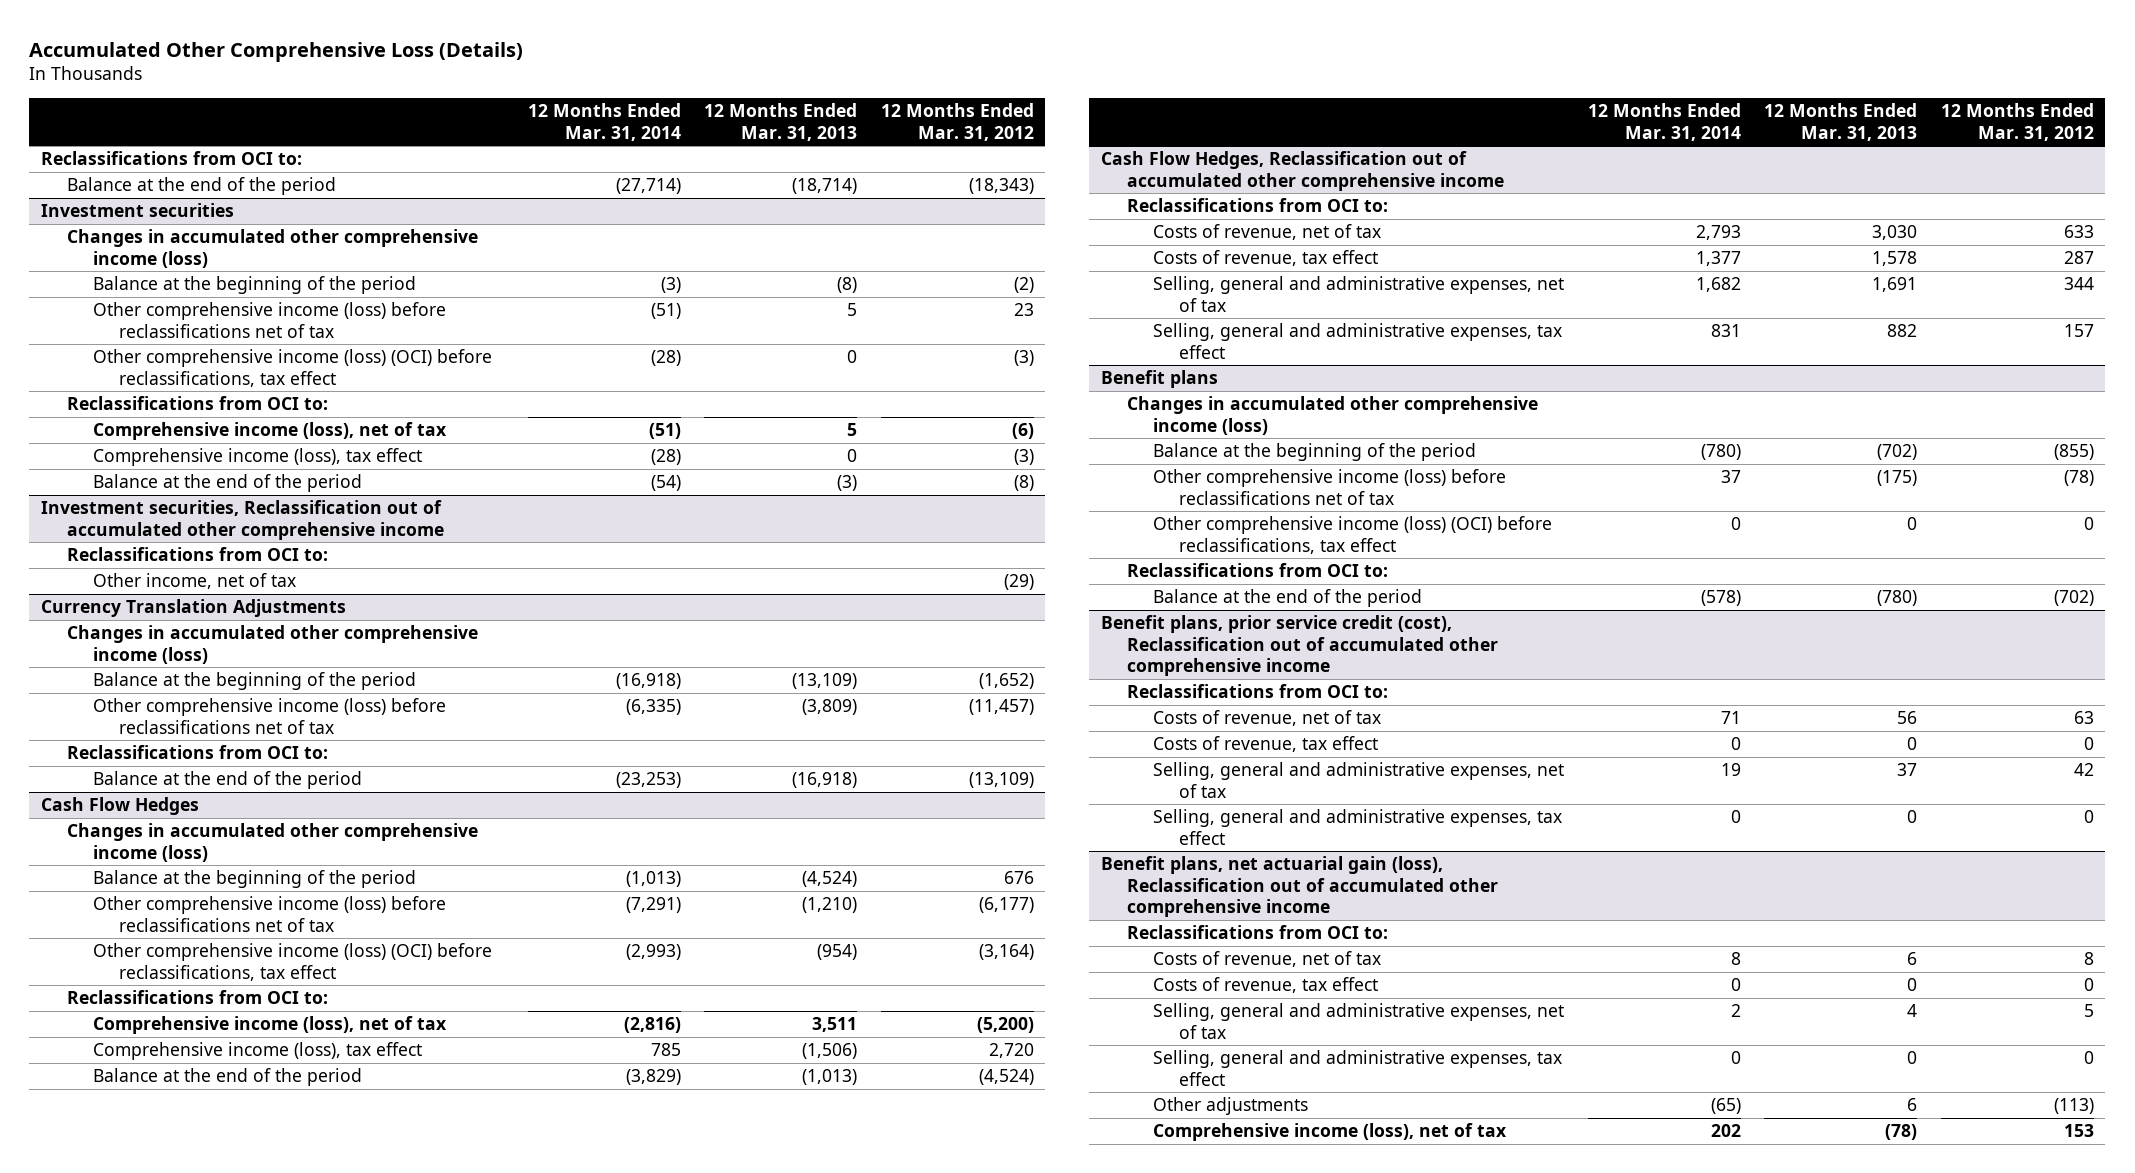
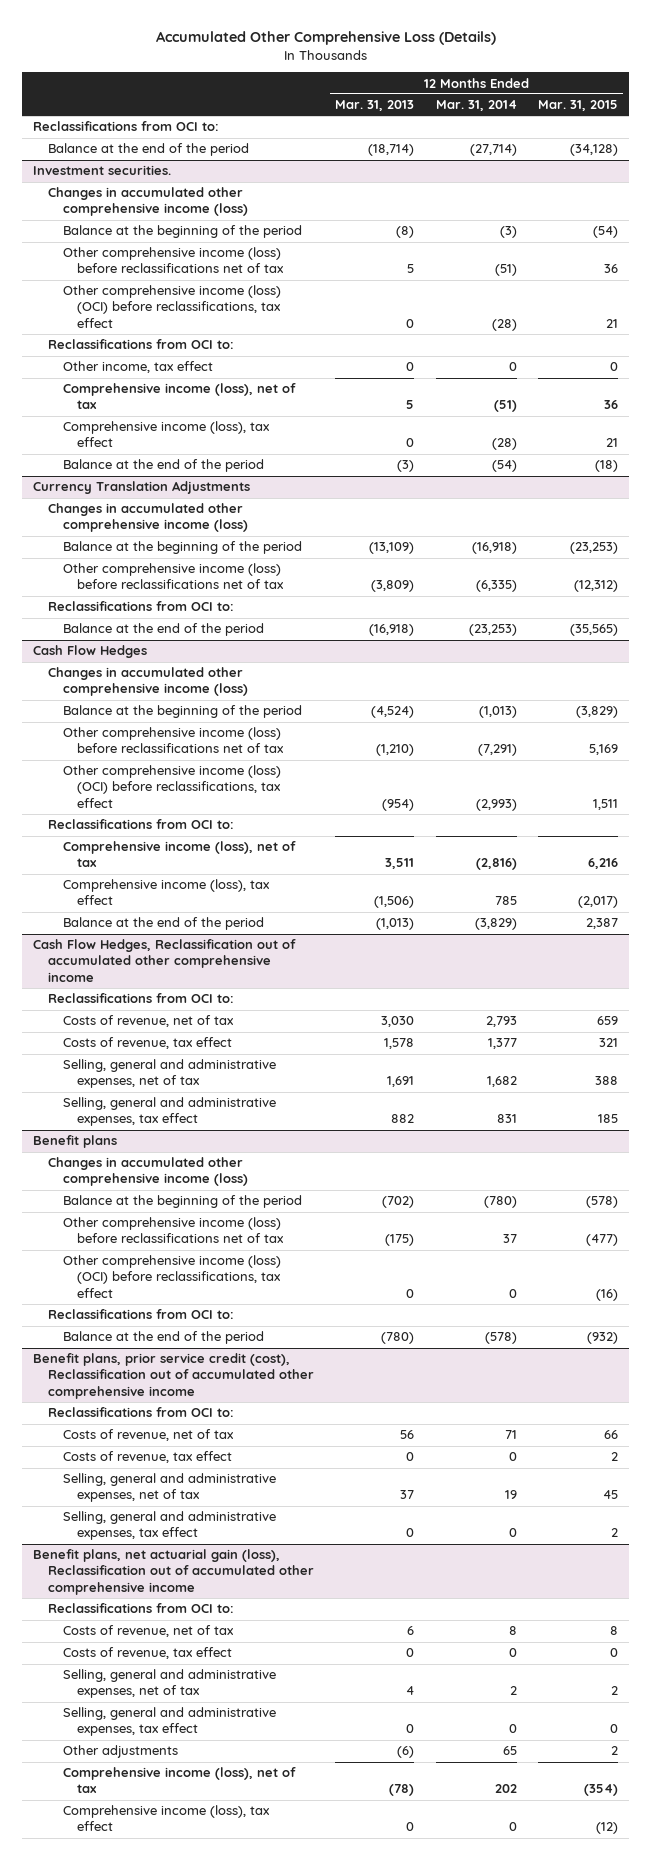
- | 12 Months Ended Mar. 31, 2014 | 12 Months Ended Mar. 31, 2013 | 12 Months Ended Mar. 31, 2012
+ | 12 Months Ended Mar. 31, 2013 | 12 Months Ended Mar. 31, 2014 | 12 Months Ended Mar. 31, 2015
- Investment securities
+ Investment securities.
+ Other income, tax effect | 0 | 0 | 0
- Investment securities, Reclassification out of accumulated other comprehensive income
- Reclassifications from OCI to:
- Other income, net of tax | | | (29)
@ Benefit plans, net actuarial gain (loss), Reclassification out of accumulated other comprehensive income
- Other adjustments | (65) | 6 | (113)
+ Other adjustments | (6) | 65 | 2
+ Comprehensive income (loss), tax effect | 0 | 0 | (12)

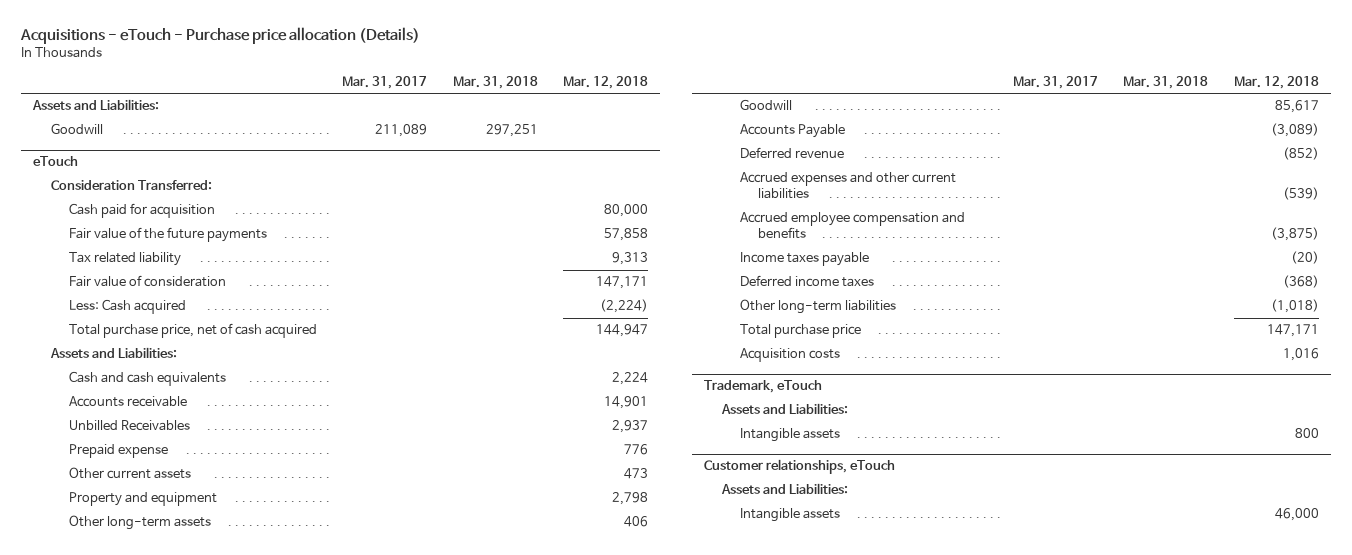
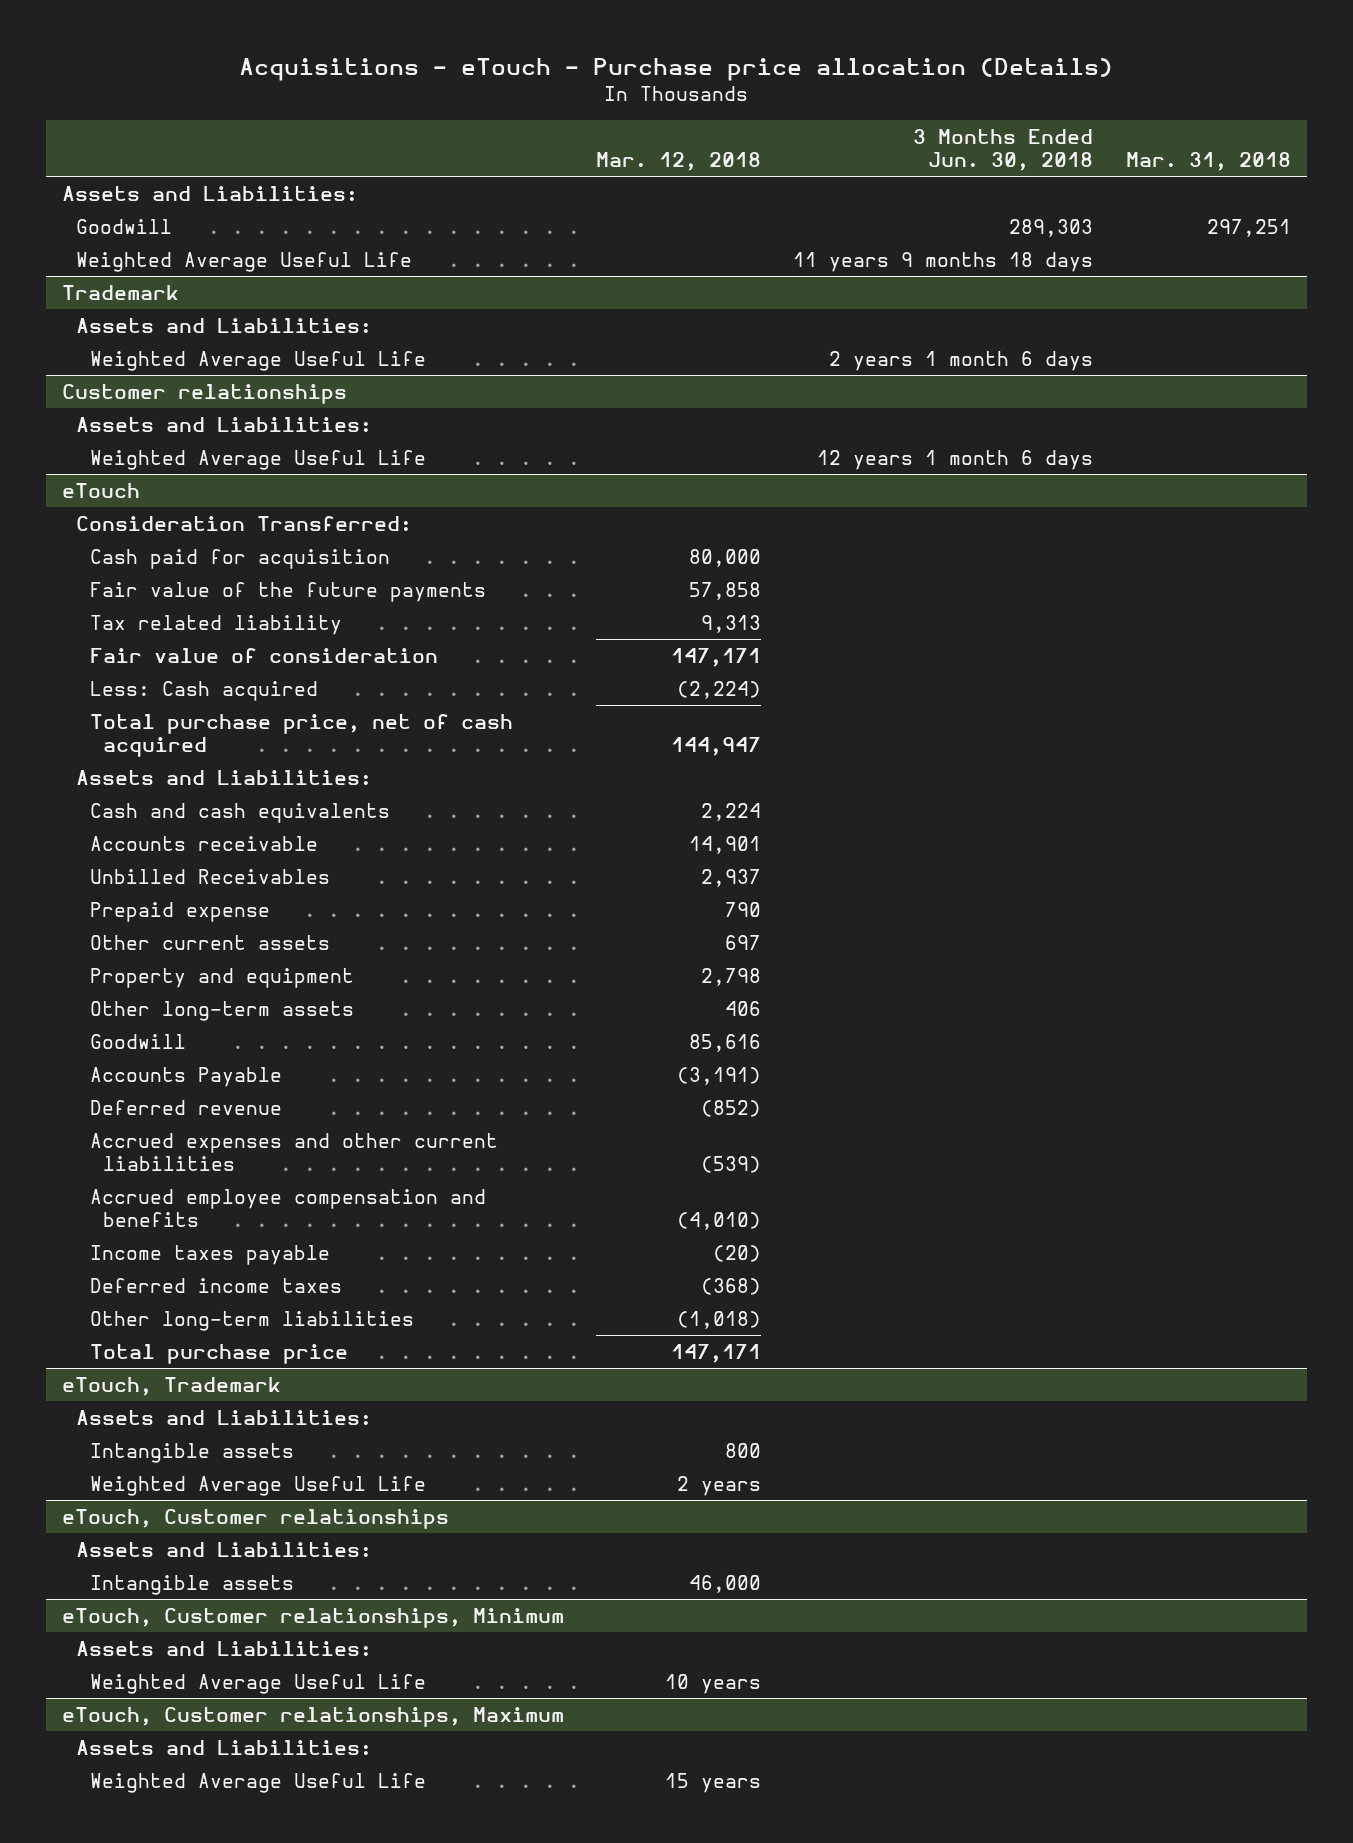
- | Mar. 31, 2017 | Mar. 31, 2018 | Mar. 12, 2018
+ | Mar. 12, 2018 | 3 Months Ended Jun. 30, 2018 | Mar. 31, 2018
+ Weighted Average Useful Life | | 11 years 9 months 18 days |
+ Trademark
+ Assets and Liabilities:
+ Weighted Average Useful Life | | 2 years 1 month 6 days |
+ Customer relationships
+ Assets and Liabilities:
+ Weighted Average Useful Life | | 12 years 1 month 6 days |
@ eTouch
- Prepaid expense | | | 776
- Other current assets | | | 473
+ Prepaid expense | 790 | |
+ Other current assets | 697 | |
- Goodwill | | | 85,617
- Accounts Payable | | | (3,089)
+ Goodwill | 85,616 | |
+ Accounts Payable | (3,191) | |
- Accrued employee compensation and benefits | | | (3,875)
+ Accrued employee compensation and benefits | (4,010) | |
- Acquisition costs | | | 1,016
- Trademark, eTouch
+ eTouch, Trademark
- Customer relationships, eTouch
+ Weighted Average Useful Life | 2 years | |
+ eTouch, Customer relationships
+ eTouch, Customer relationships, Minimum
+ Assets and Liabilities:
+ Weighted Average Useful Life | 10 years | |
+ eTouch, Customer relationships, Maximum
+ Assets and Liabilities:
+ Weighted Average Useful Life | 15 years | |

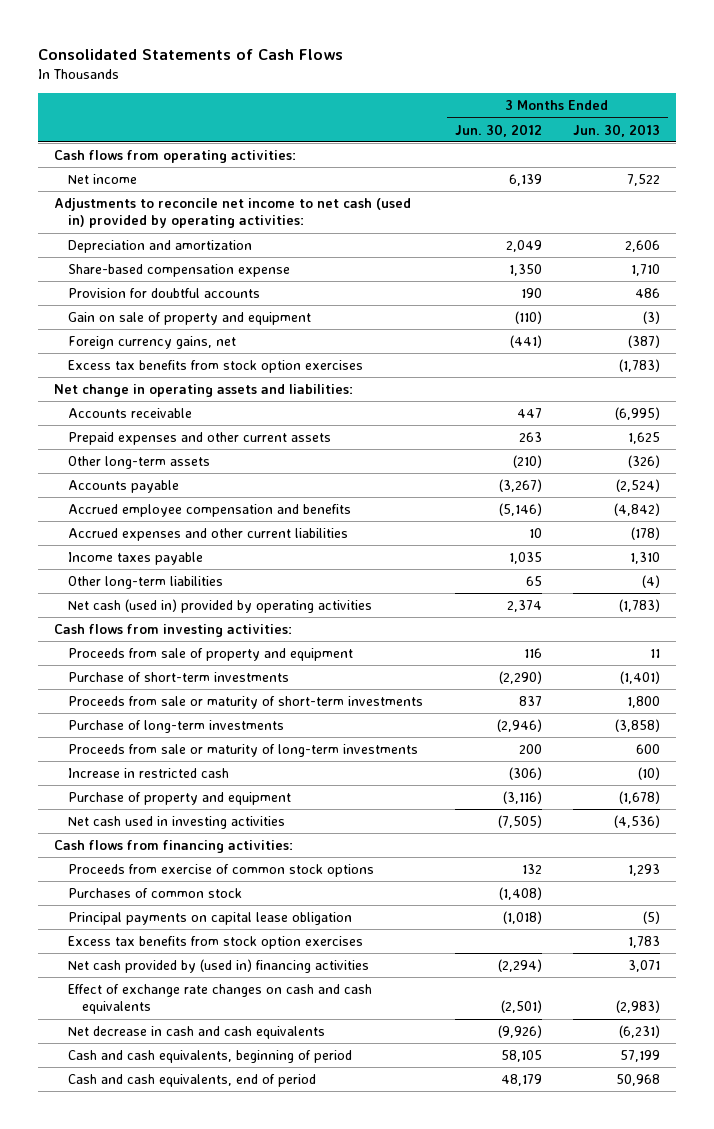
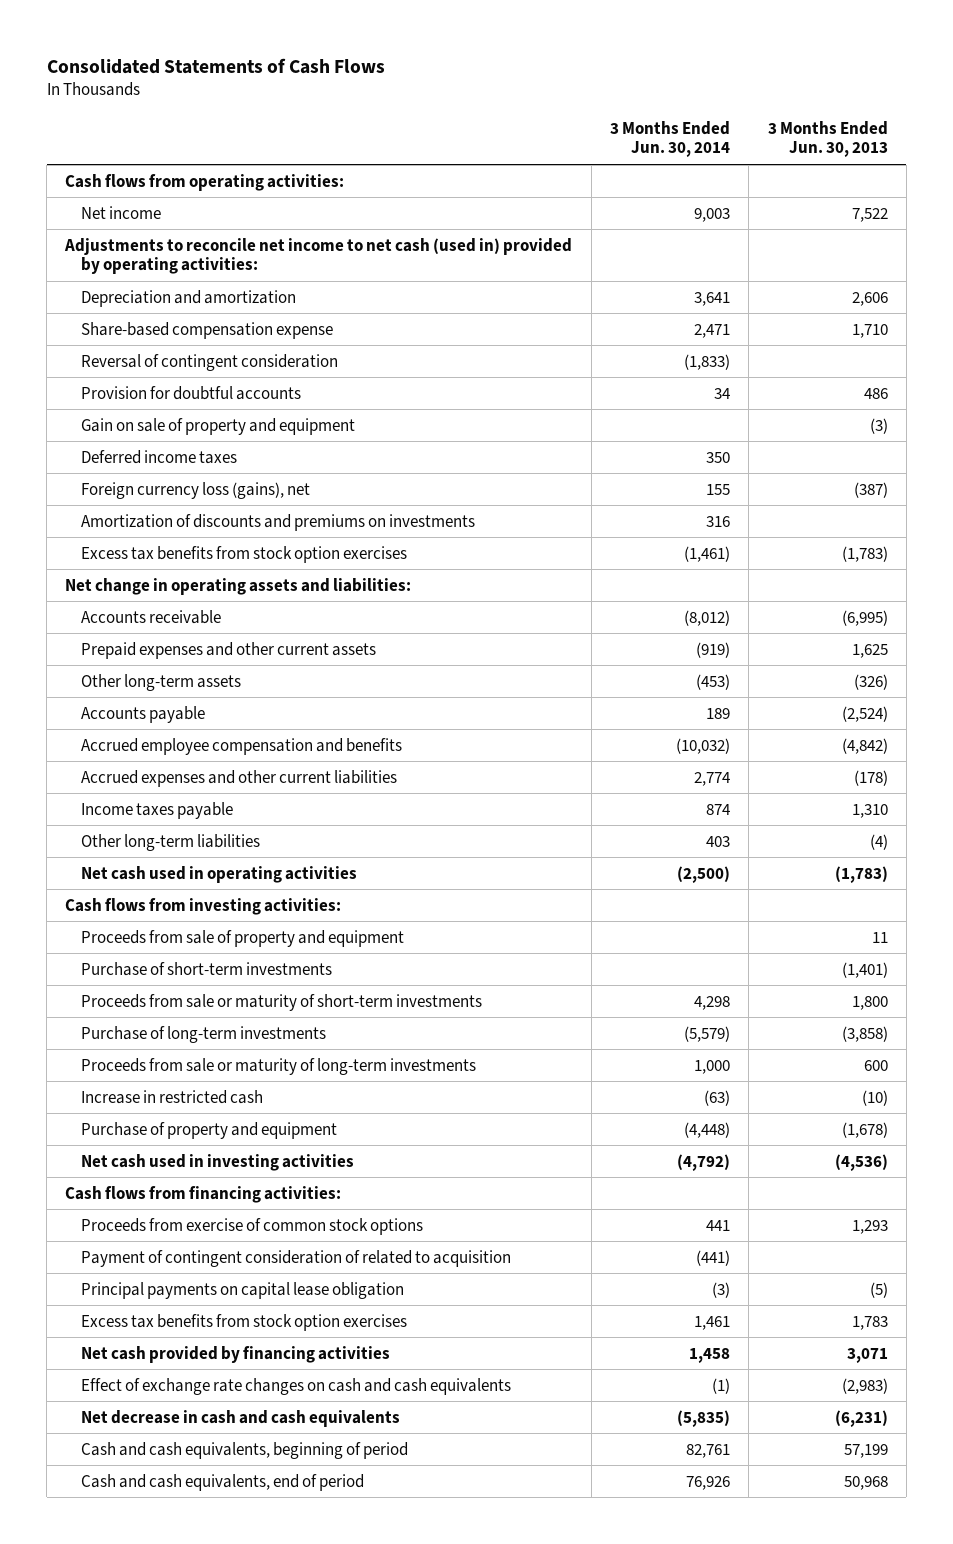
- | 3 Months Ended Jun. 30, 2012 | 3 Months Ended Jun. 30, 2013
+ | 3 Months Ended Jun. 30, 2014 | 3 Months Ended Jun. 30, 2013
+ Reversal of contingent consideration | (1,833) |
- Foreign currency gains, net | (441) | (387)
+ Deferred income taxes | 350 |
+ Foreign currency loss (gains), net | 155 | (387)
+ Amortization of discounts and premiums on investments | 316 |
- Net cash (used in) provided by operating activities | 2,374 | (1,783)
+ Net cash used in operating activities | (2,500) | (1,783)
- Purchases of common stock | (1,408) |
+ Payment of contingent consideration of related to acquisition | (441) |
- Net cash provided by (used in) financing activities | (2,294) | 3,071
+ Net cash provided by financing activities | 1,458 | 3,071

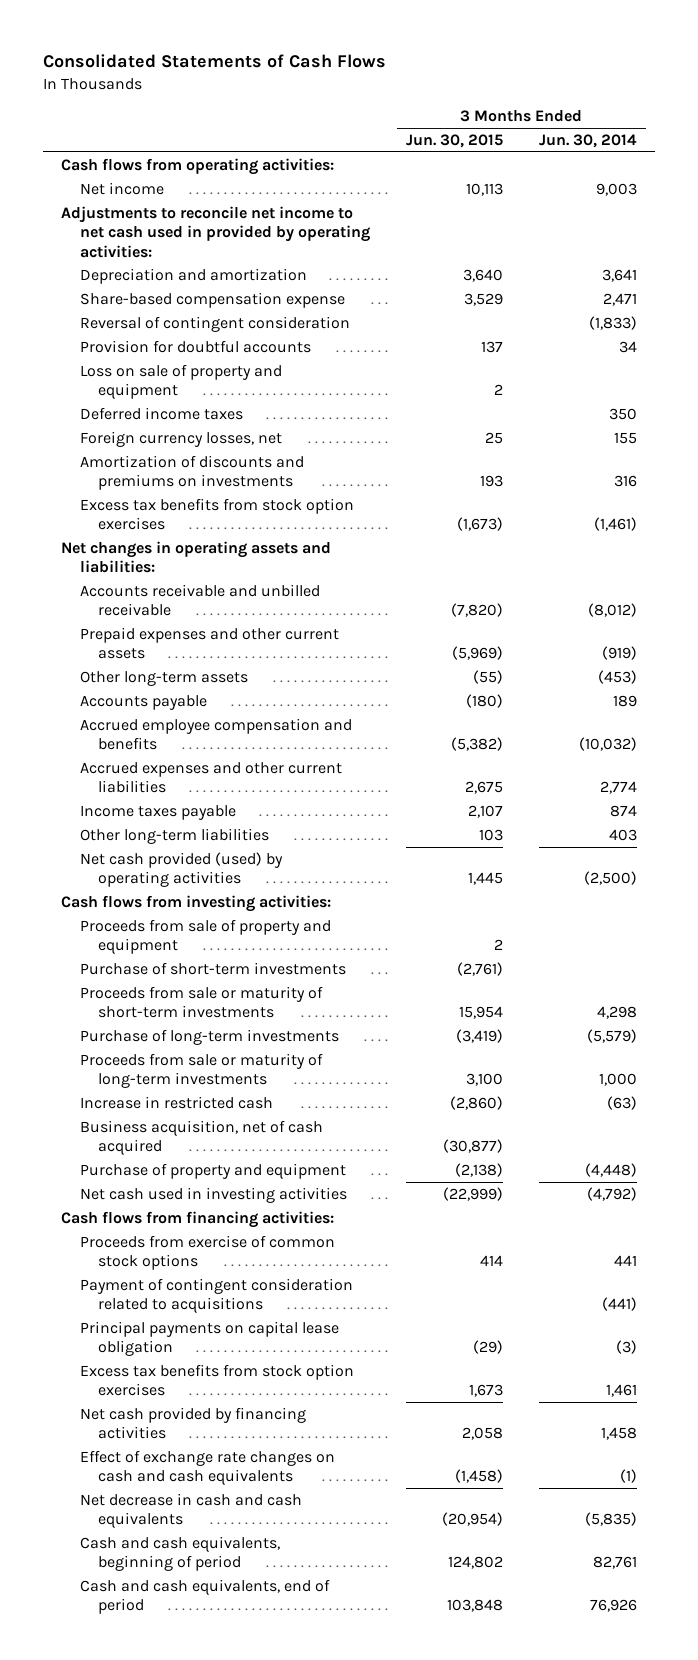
- | 3 Months Ended Jun. 30, 2014 | 3 Months Ended Jun. 30, 2013
+ | 3 Months Ended Jun. 30, 2015 | 3 Months Ended Jun. 30, 2014
- Adjustments to reconcile net income to net cash (used in) provided by operating activities:
+ Adjustments to reconcile net income to net cash used in provided by operating activities:
- Gain on sale of property and equipment | | (3)
+ Loss on sale of property and equipment | 2 |
- Foreign currency loss (gains), net | 155 | (387)
+ Foreign currency losses, net | 25 | 155
- Net change in operating assets and liabilities:
- Accounts receivable | (8,012) | (6,995)
+ Net changes in operating assets and liabilities:
+ Accounts receivable and unbilled receivable | (7,820) | (8,012)
- Net cash used in operating activities | (2,500) | (1,783)
+ Net cash provided (used) by operating activities | 1,445 | (2,500)
+ Business acquisition, net of cash acquired | (30,877) |
- Payment of contingent consideration of related to acquisition | (441) |
+ Payment of contingent consideration related to acquisitions | | (441)

